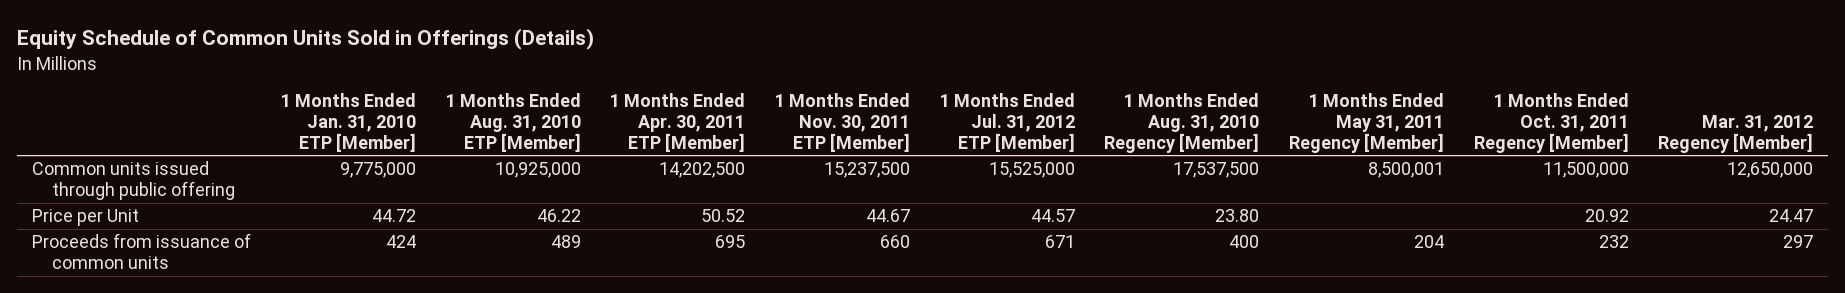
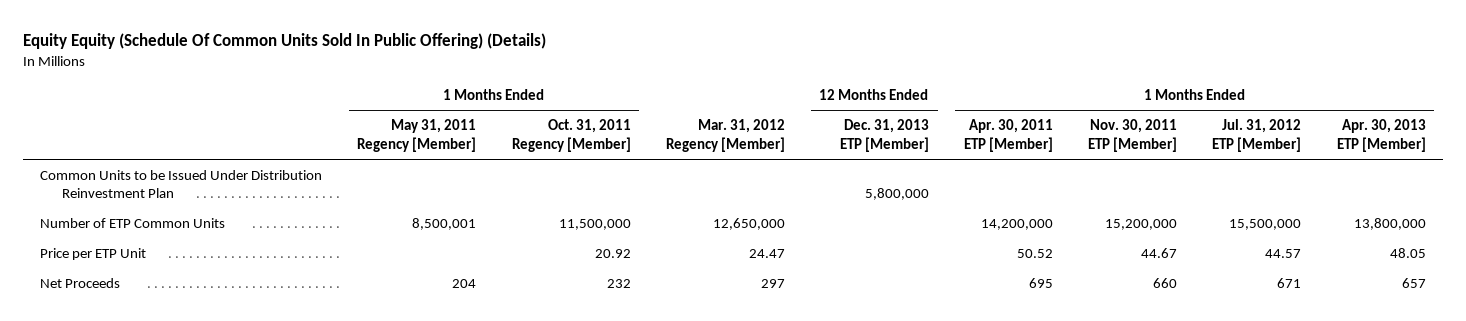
- Equity Schedule of Common Units Sold in Offerings (Details)
+ Equity Equity (Schedule Of Common Units Sold In Public Offering) (Details)
- | 1 Months Ended Jan. 31, 2010 ETP [Member] | 1 Months Ended Aug. 31, 2010 ETP [Member] | 1 Months Ended Apr. 30, 2011 ETP [Member] | 1 Months Ended Nov. 30, 2011 ETP [Member] | 1 Months Ended Jul. 31, 2012 ETP [Member] | 1 Months Ended Aug. 31, 2010 Regency [Member] | 1 Months Ended May 31, 2011 Regency [Member] | 1 Months Ended Oct. 31, 2011 Regency [Member] | Mar. 31, 2012 Regency [Member]
+ | 1 Months Ended May 31, 2011 Regency [Member] | 1 Months Ended Oct. 31, 2011 Regency [Member] | Mar. 31, 2012 Regency [Member] | 12 Months Ended Dec. 31, 2013 ETP [Member] | 1 Months Ended Apr. 30, 2011 ETP [Member] | 1 Months Ended Nov. 30, 2011 ETP [Member] | 1 Months Ended Jul. 31, 2012 ETP [Member] | 1 Months Ended Apr. 30, 2013 ETP [Member]
- Common units issued through public offering | 9,775,000 | 10,925,000 | 14,202,500 | 15,237,500 | 15,525,000 | 17,537,500 | 8,500,001 | 11,500,000 | 12,650,000
- Price per Unit | 44.72 | 46.22 | 50.52 | 44.67 | 44.57 | 23.80 | | 20.92 | 24.47
- Proceeds from issuance of common units | 424 | 489 | 695 | 660 | 671 | 400 | 204 | 232 | 297
+ Common Units to be Issued Under Distribution Reinvestment Plan | | | | 5,800,000 | | | |
+ Number of ETP Common Units | 8,500,001 | 11,500,000 | 12,650,000 | | 14,200,000 | 15,200,000 | 15,500,000 | 13,800,000
+ Price per ETP Unit | | 20.92 | 24.47 | | 50.52 | 44.67 | 44.57 | 48.05
+ Net Proceeds | 204 | 232 | 297 | | 695 | 660 | 671 | 657

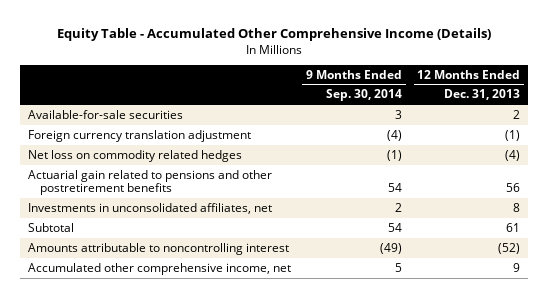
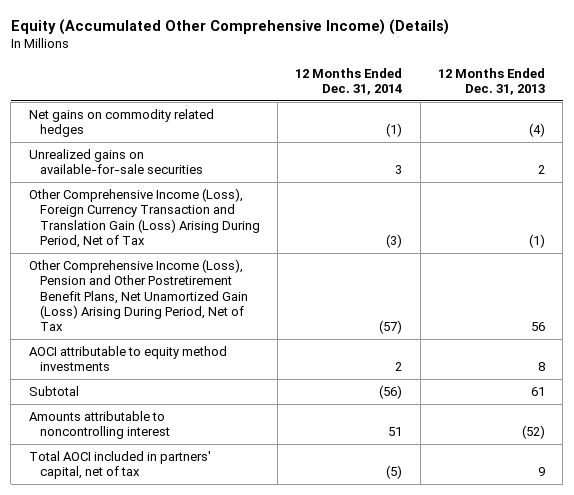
- Equity Table - Accumulated Other Comprehensive Income (Details)
+ Equity (Accumulated Other Comprehensive Income) (Details)
- | 9 Months Ended Sep. 30, 2014 | 12 Months Ended Dec. 31, 2013
+ | 12 Months Ended Dec. 31, 2014 | 12 Months Ended Dec. 31, 2013
- Available-for-sale securities | 3 | 2
- Foreign currency translation adjustment | (4) | (1)
- Net loss on commodity related hedges | (1) | (4)
- Actuarial gain related to pensions and other postretirement benefits | 54 | 56
- Investments in unconsolidated affiliates, net | 2 | 8
+ Net gains on commodity related hedges | (1) | (4)
+ Unrealized gains on available-for-sale securities | 3 | 2
+ Other Comprehensive Income (Loss), Foreign Currency Transaction and Translation Gain (Loss) Arising During Period, Net of Tax | (3) | (1)
+ Other Comprehensive Income (Loss), Pension and Other Postretirement Benefit Plans, Net Unamortized Gain (Loss) Arising During Period, Net of Tax | (57) | 56
+ AOCI attributable to equity method investments | 2 | 8
- Accumulated other comprehensive income, net | 5 | 9
+ Total AOCI included in partners' capital, net of tax | (5) | 9

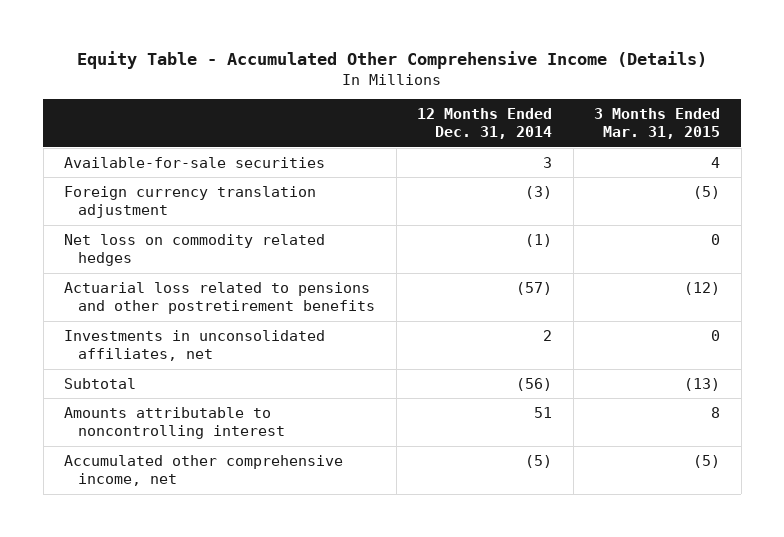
- Equity (Accumulated Other Comprehensive Income) (Details)
+ Equity Table - Accumulated Other Comprehensive Income (Details)
- | 12 Months Ended Dec. 31, 2014 | 12 Months Ended Dec. 31, 2013
+ | 12 Months Ended Dec. 31, 2014 | 3 Months Ended Mar. 31, 2015
- Net gains on commodity related hedges | (1) | (4)
- Unrealized gains on available-for-sale securities | 3 | 2
- Other Comprehensive Income (Loss), Foreign Currency Transaction and Translation Gain (Loss) Arising During Period, Net of Tax | (3) | (1)
- Other Comprehensive Income (Loss), Pension and Other Postretirement Benefit Plans, Net Unamortized Gain (Loss) Arising During Period, Net of Tax | (57) | 56
- AOCI attributable to equity method investments | 2 | 8
+ Available-for-sale securities | 3 | 4
+ Foreign currency translation adjustment | (3) | (5)
+ Net loss on commodity related hedges | (1) | 0
+ Actuarial loss related to pensions and other postretirement benefits | (57) | (12)
+ Investments in unconsolidated affiliates, net | 2 | 0
- Total AOCI included in partners' capital, net of tax | (5) | 9
+ Accumulated other comprehensive income, net | (5) | (5)

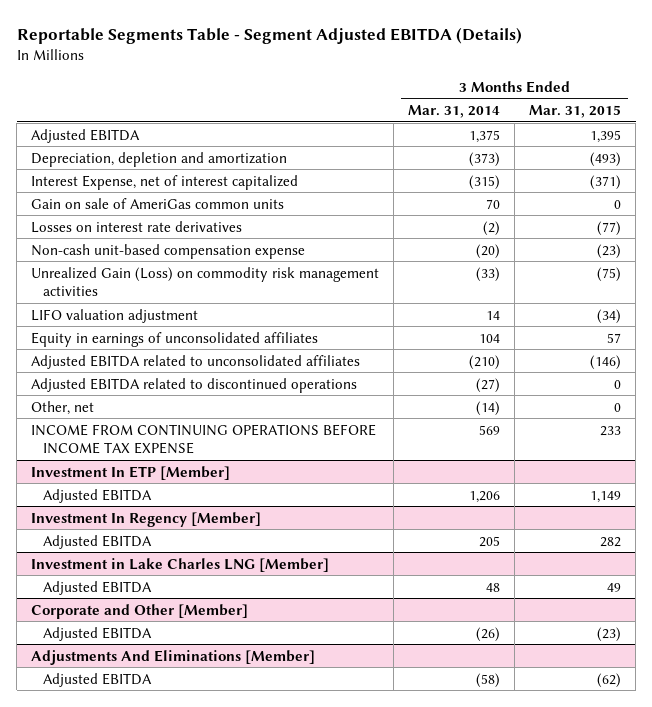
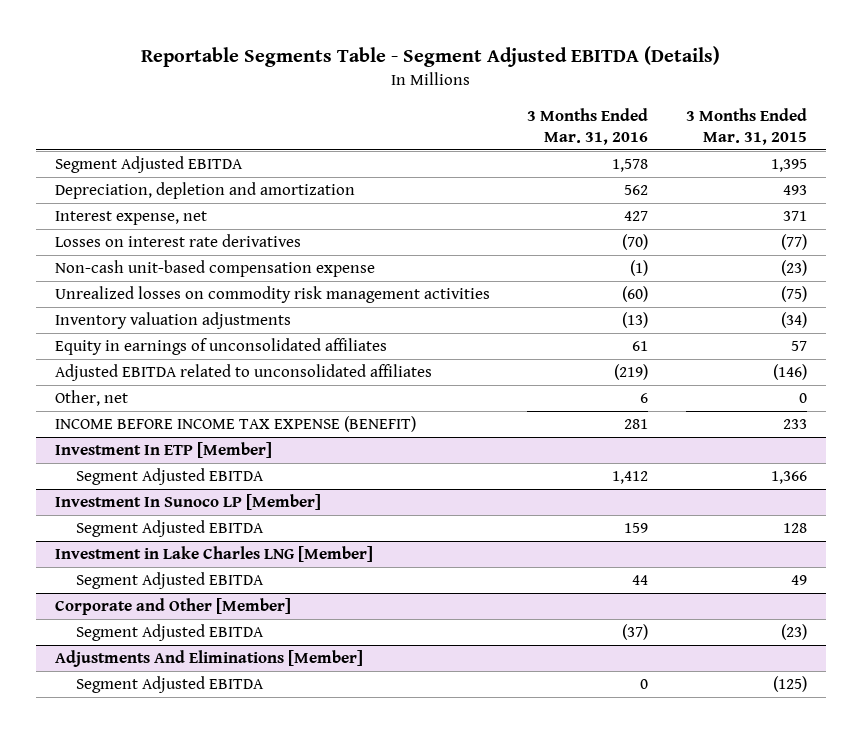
- | 3 Months Ended Mar. 31, 2014 | 3 Months Ended Mar. 31, 2015
+ | 3 Months Ended Mar. 31, 2016 | 3 Months Ended Mar. 31, 2015
- Adjusted EBITDA | 1,375 | 1,395
- Depreciation, depletion and amortization | (373) | (493)
- Interest Expense, net of interest capitalized | (315) | (371)
- Gain on sale of AmeriGas common units | 70 | 0
+ Segment Adjusted EBITDA | 1,578 | 1,395
+ Depreciation, depletion and amortization | 562 | 493
+ Interest expense, net | 427 | 371
- Unrealized Gain (Loss) on commodity risk management activities | (33) | (75)
- LIFO valuation adjustment | 14 | (34)
+ Unrealized losses on commodity risk management activities | (60) | (75)
+ Inventory valuation adjustments | (13) | (34)
- Adjusted EBITDA related to discontinued operations | (27) | 0
- INCOME FROM CONTINUING OPERATIONS BEFORE INCOME TAX EXPENSE | 569 | 233
+ INCOME BEFORE INCOME TAX EXPENSE (BENEFIT) | 281 | 233
@ Investment In ETP [Member]
- Adjusted EBITDA | 1,206 | 1,149
- Investment In Regency [Member]
- Adjusted EBITDA | 205 | 282
@ Investment In ETP [Member]
+ Segment Adjusted EBITDA | 1,412 | 1,366
+ Investment In Sunoco LP [Member]
+ Segment Adjusted EBITDA | 159 | 128
@ Investment in Lake Charles LNG [Member]
- Adjusted EBITDA | 48 | 49
+ Segment Adjusted EBITDA | 44 | 49
@ Corporate and Other [Member]
- Adjusted EBITDA | (26) | (23)
+ Segment Adjusted EBITDA | (37) | (23)
@ Adjustments And Eliminations [Member]
- Adjusted EBITDA | (58) | (62)
+ Segment Adjusted EBITDA | 0 | (125)

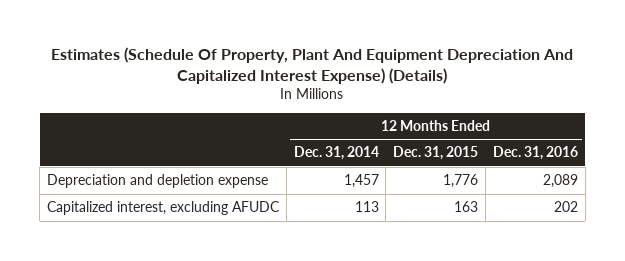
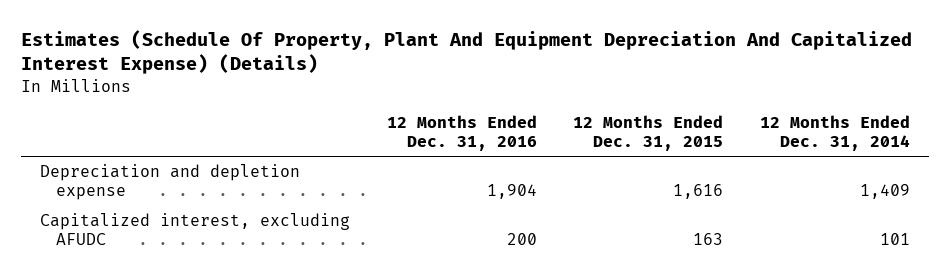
- | 12 Months Ended Dec. 31, 2014 | 12 Months Ended Dec. 31, 2015 | 12 Months Ended Dec. 31, 2016
+ | 12 Months Ended Dec. 31, 2016 | 12 Months Ended Dec. 31, 2015 | 12 Months Ended Dec. 31, 2014
- Depreciation and depletion expense | 1,457 | 1,776 | 2,089
- Capitalized interest, excluding AFUDC | 113 | 163 | 202
+ Depreciation and depletion expense | 1,904 | 1,616 | 1,409
+ Capitalized interest, excluding AFUDC | 200 | 163 | 101

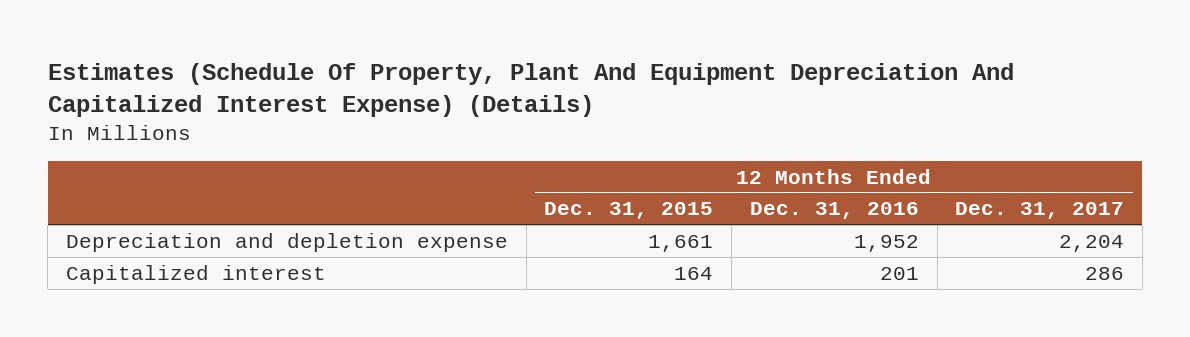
- | 12 Months Ended Dec. 31, 2016 | 12 Months Ended Dec. 31, 2015 | 12 Months Ended Dec. 31, 2014
+ | 12 Months Ended Dec. 31, 2015 | 12 Months Ended Dec. 31, 2016 | 12 Months Ended Dec. 31, 2017
- Depreciation and depletion expense | 1,904 | 1,616 | 1,409
- Capitalized interest, excluding AFUDC | 200 | 163 | 101
+ Depreciation and depletion expense | 1,661 | 1,952 | 2,204
+ Capitalized interest | 164 | 201 | 286

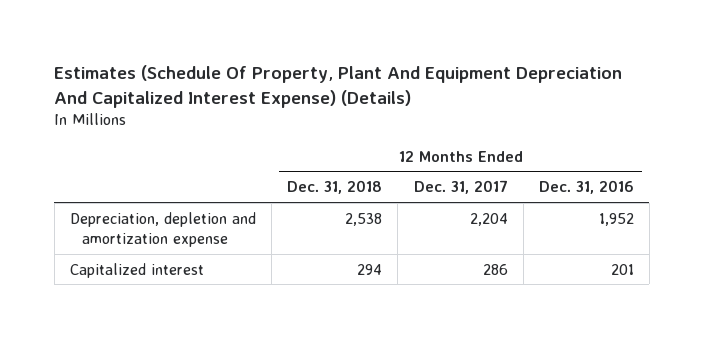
- | 12 Months Ended Dec. 31, 2015 | 12 Months Ended Dec. 31, 2016 | 12 Months Ended Dec. 31, 2017
+ | 12 Months Ended Dec. 31, 2018 | 12 Months Ended Dec. 31, 2017 | 12 Months Ended Dec. 31, 2016
- Depreciation and depletion expense | 1,661 | 1,952 | 2,204
+ Depreciation, depletion and amortization expense | 2,538 | 2,204 | 1,952

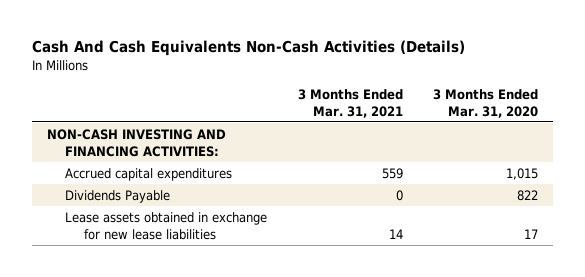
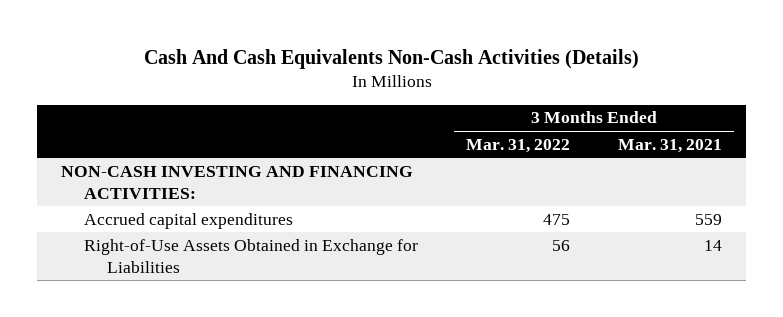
- | 3 Months Ended Mar. 31, 2021 | 3 Months Ended Mar. 31, 2020
+ | 3 Months Ended Mar. 31, 2022 | 3 Months Ended Mar. 31, 2021
- Dividends Payable | 0 | 822
- Lease assets obtained in exchange for new lease liabilities | 14 | 17
+ Right-of-Use Assets Obtained in Exchange for Liabilities | 56 | 14

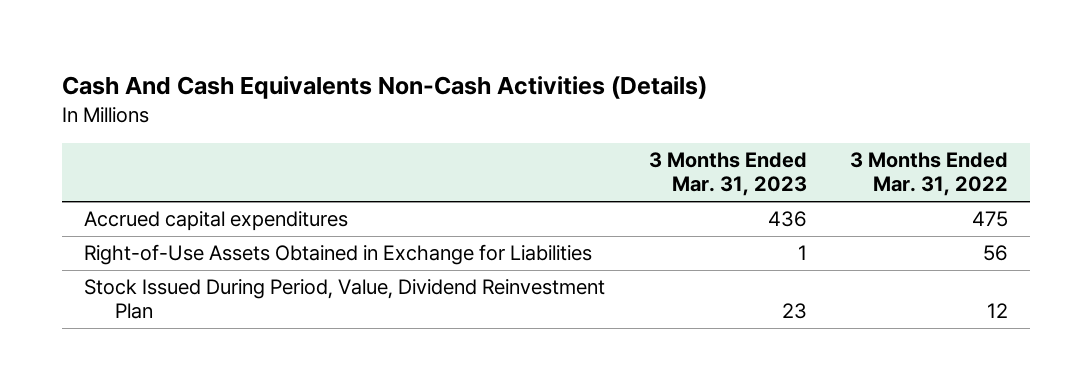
- | 3 Months Ended Mar. 31, 2022 | 3 Months Ended Mar. 31, 2021
+ | 3 Months Ended Mar. 31, 2023 | 3 Months Ended Mar. 31, 2022
- NON-CASH INVESTING AND FINANCING ACTIVITIES:
+ Stock Issued During Period, Value, Dividend Reinvestment Plan | 23 | 12

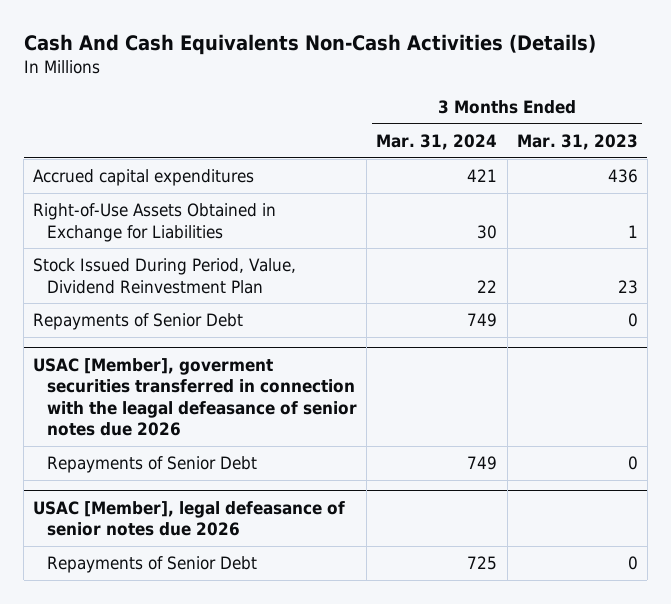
- | 3 Months Ended Mar. 31, 2023 | 3 Months Ended Mar. 31, 2022
+ | 3 Months Ended Mar. 31, 2024 | 3 Months Ended Mar. 31, 2023
+ Repayments of Senior Debt | 749 | 0
+ USAC [Member], goverment securities transferred in connection with the leagal defeasance of senior notes due 2026
+ Repayments of Senior Debt | 749 | 0
+ USAC [Member], legal defeasance of senior notes due 2026
+ Repayments of Senior Debt | 725 | 0

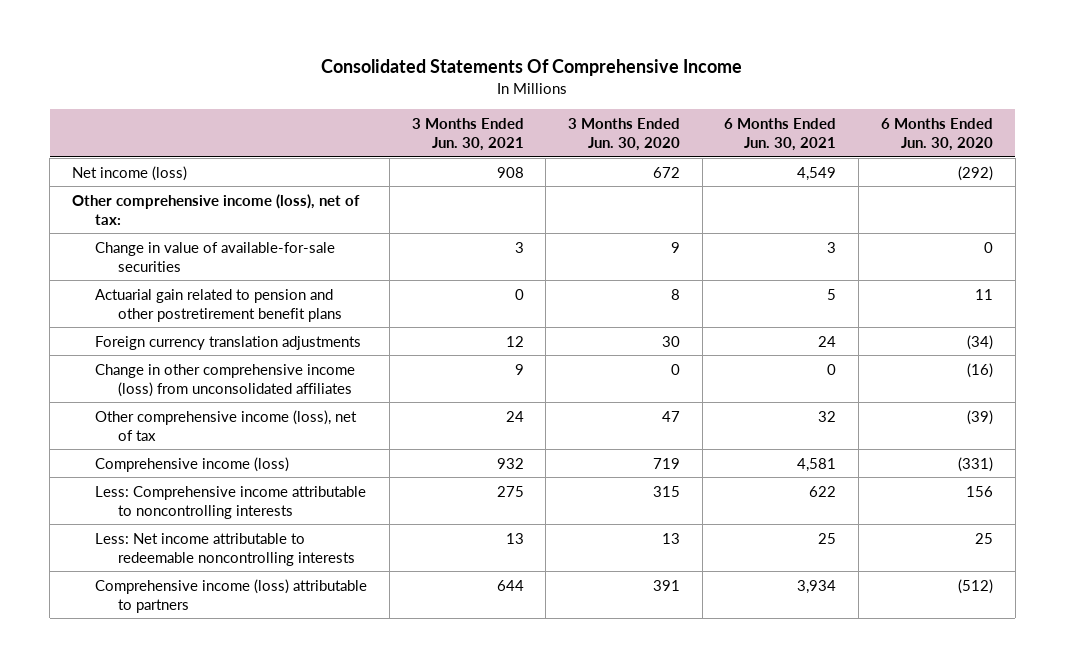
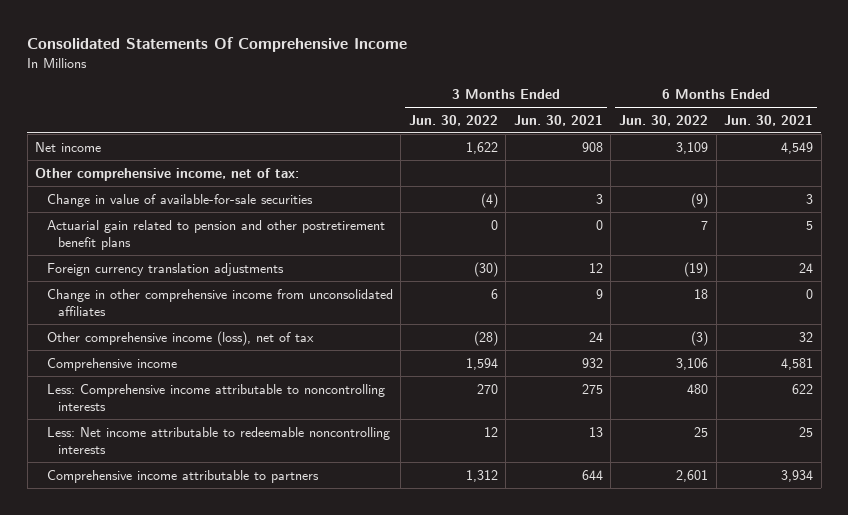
- | 3 Months Ended Jun. 30, 2021 | 3 Months Ended Jun. 30, 2020 | 6 Months Ended Jun. 30, 2021 | 6 Months Ended Jun. 30, 2020
+ | 3 Months Ended Jun. 30, 2022 | 3 Months Ended Jun. 30, 2021 | 6 Months Ended Jun. 30, 2022 | 6 Months Ended Jun. 30, 2021
- Net income (loss) | 908 | 672 | 4,549 | (292)
- Other comprehensive income (loss), net of tax:
+ Net income | 1,622 | 908 | 3,109 | 4,549
+ Other comprehensive income, net of tax:
- Change in other comprehensive income (loss) from unconsolidated affiliates | 9 | 0 | 0 | (16)
+ Change in other comprehensive income from unconsolidated affiliates | 6 | 9 | 18 | 0
- Comprehensive income (loss) | 932 | 719 | 4,581 | (331)
+ Comprehensive income | 1,594 | 932 | 3,106 | 4,581
- Comprehensive income (loss) attributable to partners | 644 | 391 | 3,934 | (512)
+ Comprehensive income attributable to partners | 1,312 | 644 | 2,601 | 3,934

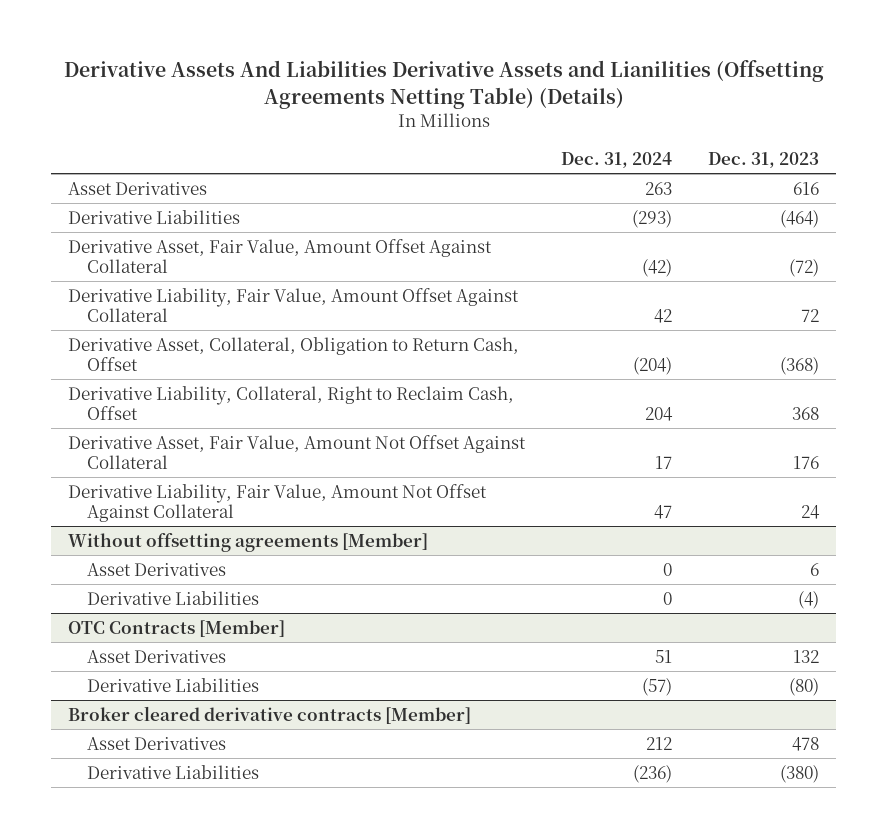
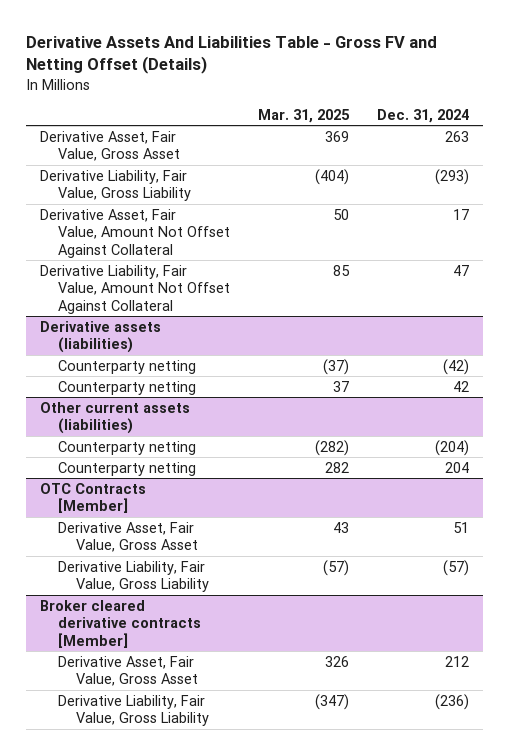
- Derivative Assets And Liabilities Derivative Assets and Lianilities (Offsetting Agreements Netting Table) (Details)
+ Derivative Assets And Liabilities Table - Gross FV and Netting Offset (Details)
- | Dec. 31, 2024 | Dec. 31, 2023
+ | Mar. 31, 2025 | Dec. 31, 2024
- Asset Derivatives | 263 | 616
- Derivative Liabilities | (293) | (464)
- Derivative Asset, Fair Value, Amount Offset Against Collateral | (42) | (72)
- Derivative Liability, Fair Value, Amount Offset Against Collateral | 42 | 72
- Derivative Asset, Collateral, Obligation to Return Cash, Offset | (204) | (368)
- Derivative Liability, Collateral, Right to Reclaim Cash, Offset | 204 | 368
+ Derivative Asset, Fair Value, Gross Asset | 369 | 263
+ Derivative Liability, Fair Value, Gross Liability | (404) | (293)
- Without offsetting agreements [Member]
- Asset Derivatives | 0 | 6
- Derivative Liabilities | 0 | (4)
+ Derivative assets (liabilities)
+ Counterparty netting | (37) | (42)
+ Counterparty netting | 37 | 42
+ Other current assets (liabilities)
+ Counterparty netting | (282) | (204)
+ Counterparty netting | 282 | 204
@ OTC Contracts [Member]
- Asset Derivatives | 51 | 132
- Derivative Liabilities | (57) | (80)
+ Derivative Asset, Fair Value, Gross Asset | 43 | 51
+ Derivative Liability, Fair Value, Gross Liability | (57) | (57)
@ Broker cleared derivative contracts [Member]
- Asset Derivatives | 212 | 478
- Derivative Liabilities | (236) | (380)
+ Derivative Asset, Fair Value, Gross Asset | 326 | 212
+ Derivative Liability, Fair Value, Gross Liability | (347) | (236)

